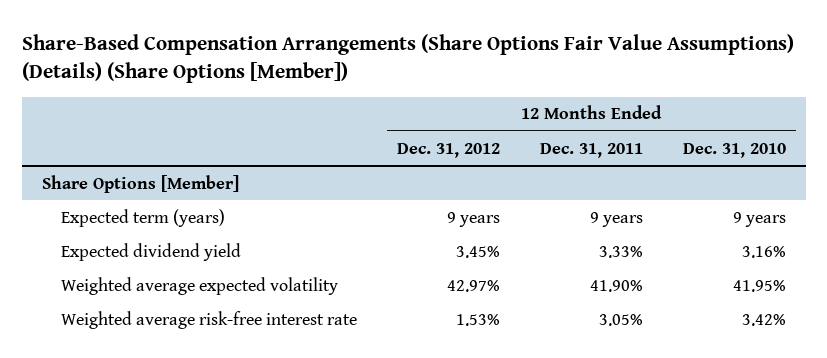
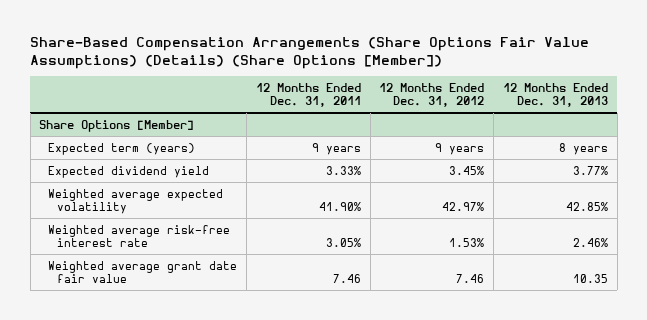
- | 12 Months Ended Dec. 31, 2012 | 12 Months Ended Dec. 31, 2011 | 12 Months Ended Dec. 31, 2010
+ | 12 Months Ended Dec. 31, 2011 | 12 Months Ended Dec. 31, 2012 | 12 Months Ended Dec. 31, 2013
@ Share Options [Member]
+ Weighted average grant date fair value | 7.46 | 7.46 | 10.35

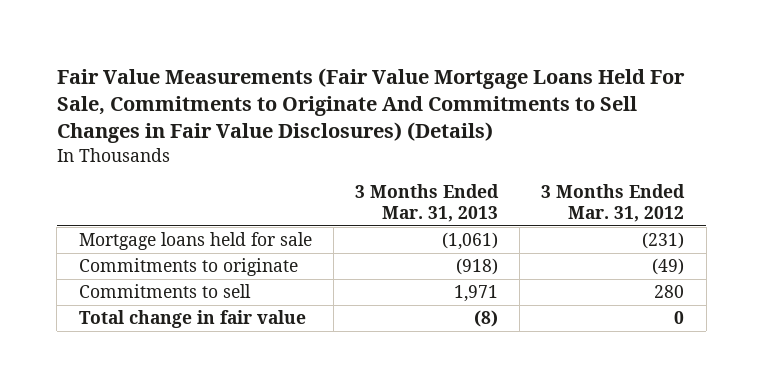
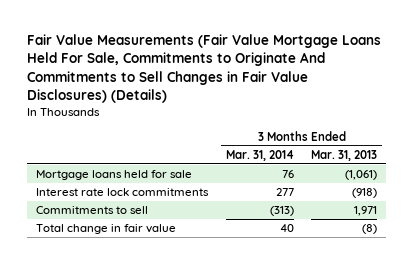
- | 3 Months Ended Mar. 31, 2013 | 3 Months Ended Mar. 31, 2012
+ | 3 Months Ended Mar. 31, 2014 | 3 Months Ended Mar. 31, 2013
- Commitments to originate | (918) | (49)
+ Interest rate lock commitments | 277 | (918)

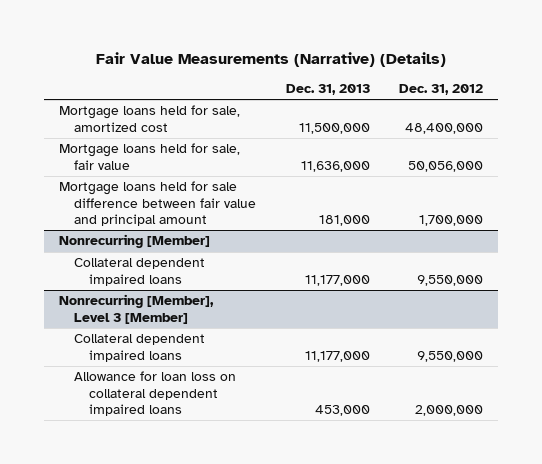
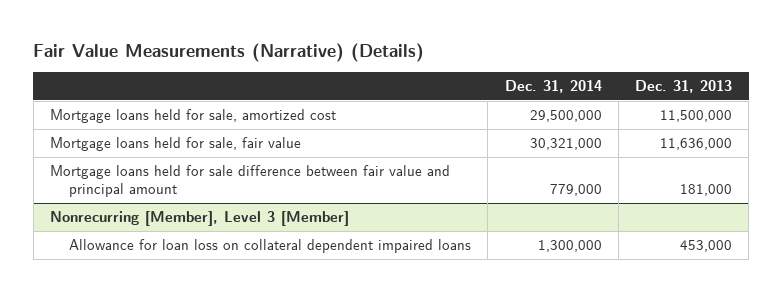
- | Dec. 31, 2013 | Dec. 31, 2012
+ | Dec. 31, 2014 | Dec. 31, 2013
- Nonrecurring [Member]
- Collateral dependent impaired loans | 11,177,000 | 9,550,000
@ Nonrecurring [Member], Level 3 [Member]
- Collateral dependent impaired loans | 11,177,000 | 9,550,000

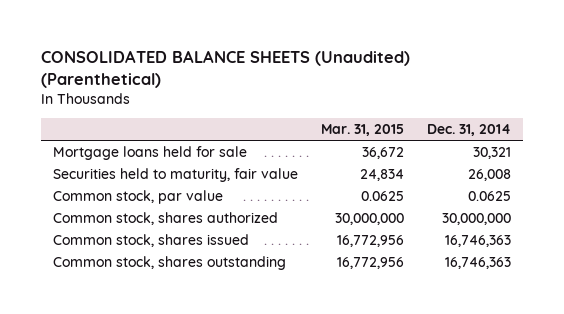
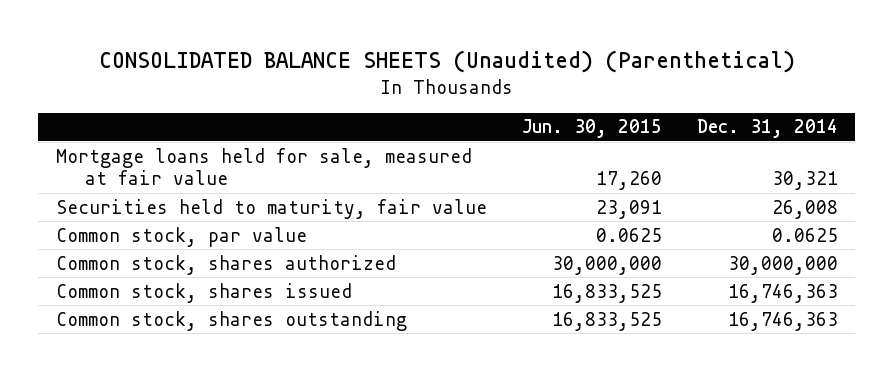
- | Mar. 31, 2015 | Dec. 31, 2014
+ | Jun. 30, 2015 | Dec. 31, 2014
- Mortgage loans held for sale | 36,672 | 30,321
+ Mortgage loans held for sale, measured at fair value | 17,260 | 30,321

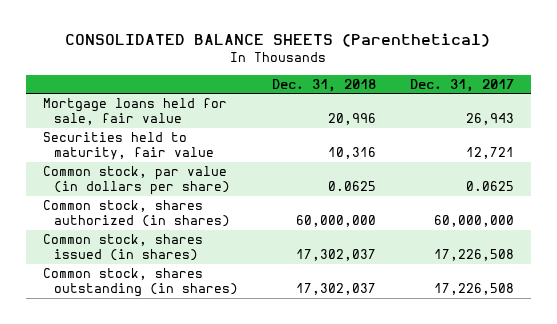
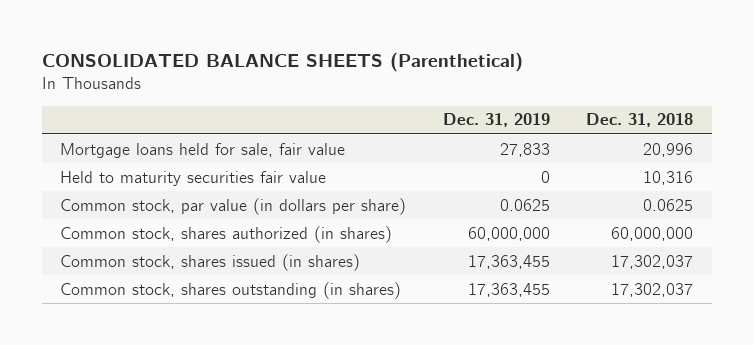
- | Dec. 31, 2018 | Dec. 31, 2017
+ | Dec. 31, 2019 | Dec. 31, 2018
- Securities held to maturity, fair value | 10,316 | 12,721
+ Held to maturity securities fair value | 0 | 10,316

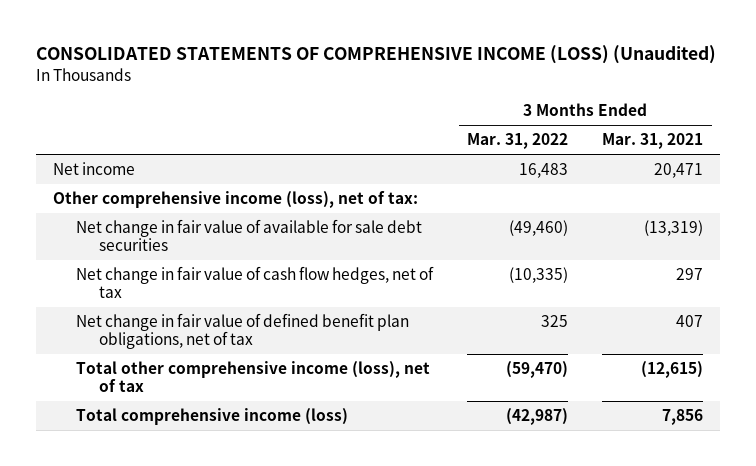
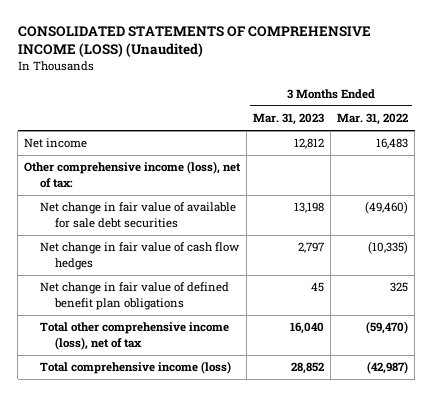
- | 3 Months Ended Mar. 31, 2022 | 3 Months Ended Mar. 31, 2021
+ | 3 Months Ended Mar. 31, 2023 | 3 Months Ended Mar. 31, 2022
- Net change in fair value of cash flow hedges, net of tax | (10,335) | 297
- Net change in fair value of defined benefit plan obligations, net of tax | 325 | 407
+ Net change in fair value of cash flow hedges | 2,797 | (10,335)
+ Net change in fair value of defined benefit plan obligations | 45 | 325

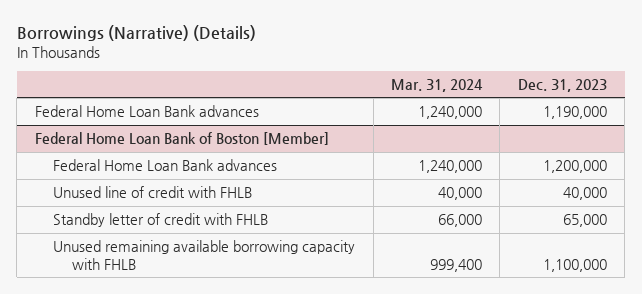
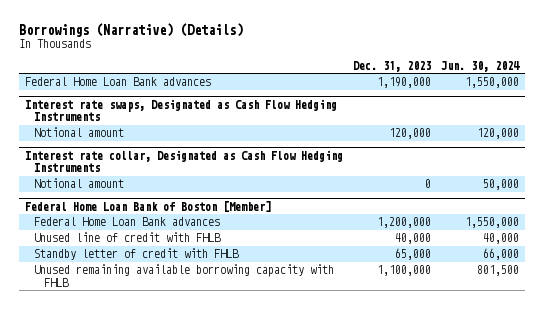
- | Mar. 31, 2024 | Dec. 31, 2023
+ | Dec. 31, 2023 | Jun. 30, 2024
+ Interest rate swaps, Designated as Cash Flow Hedging Instruments
+ Notional amount | 120,000 | 120,000
+ Interest rate collar, Designated as Cash Flow Hedging Instruments
+ Notional amount | 0 | 50,000

